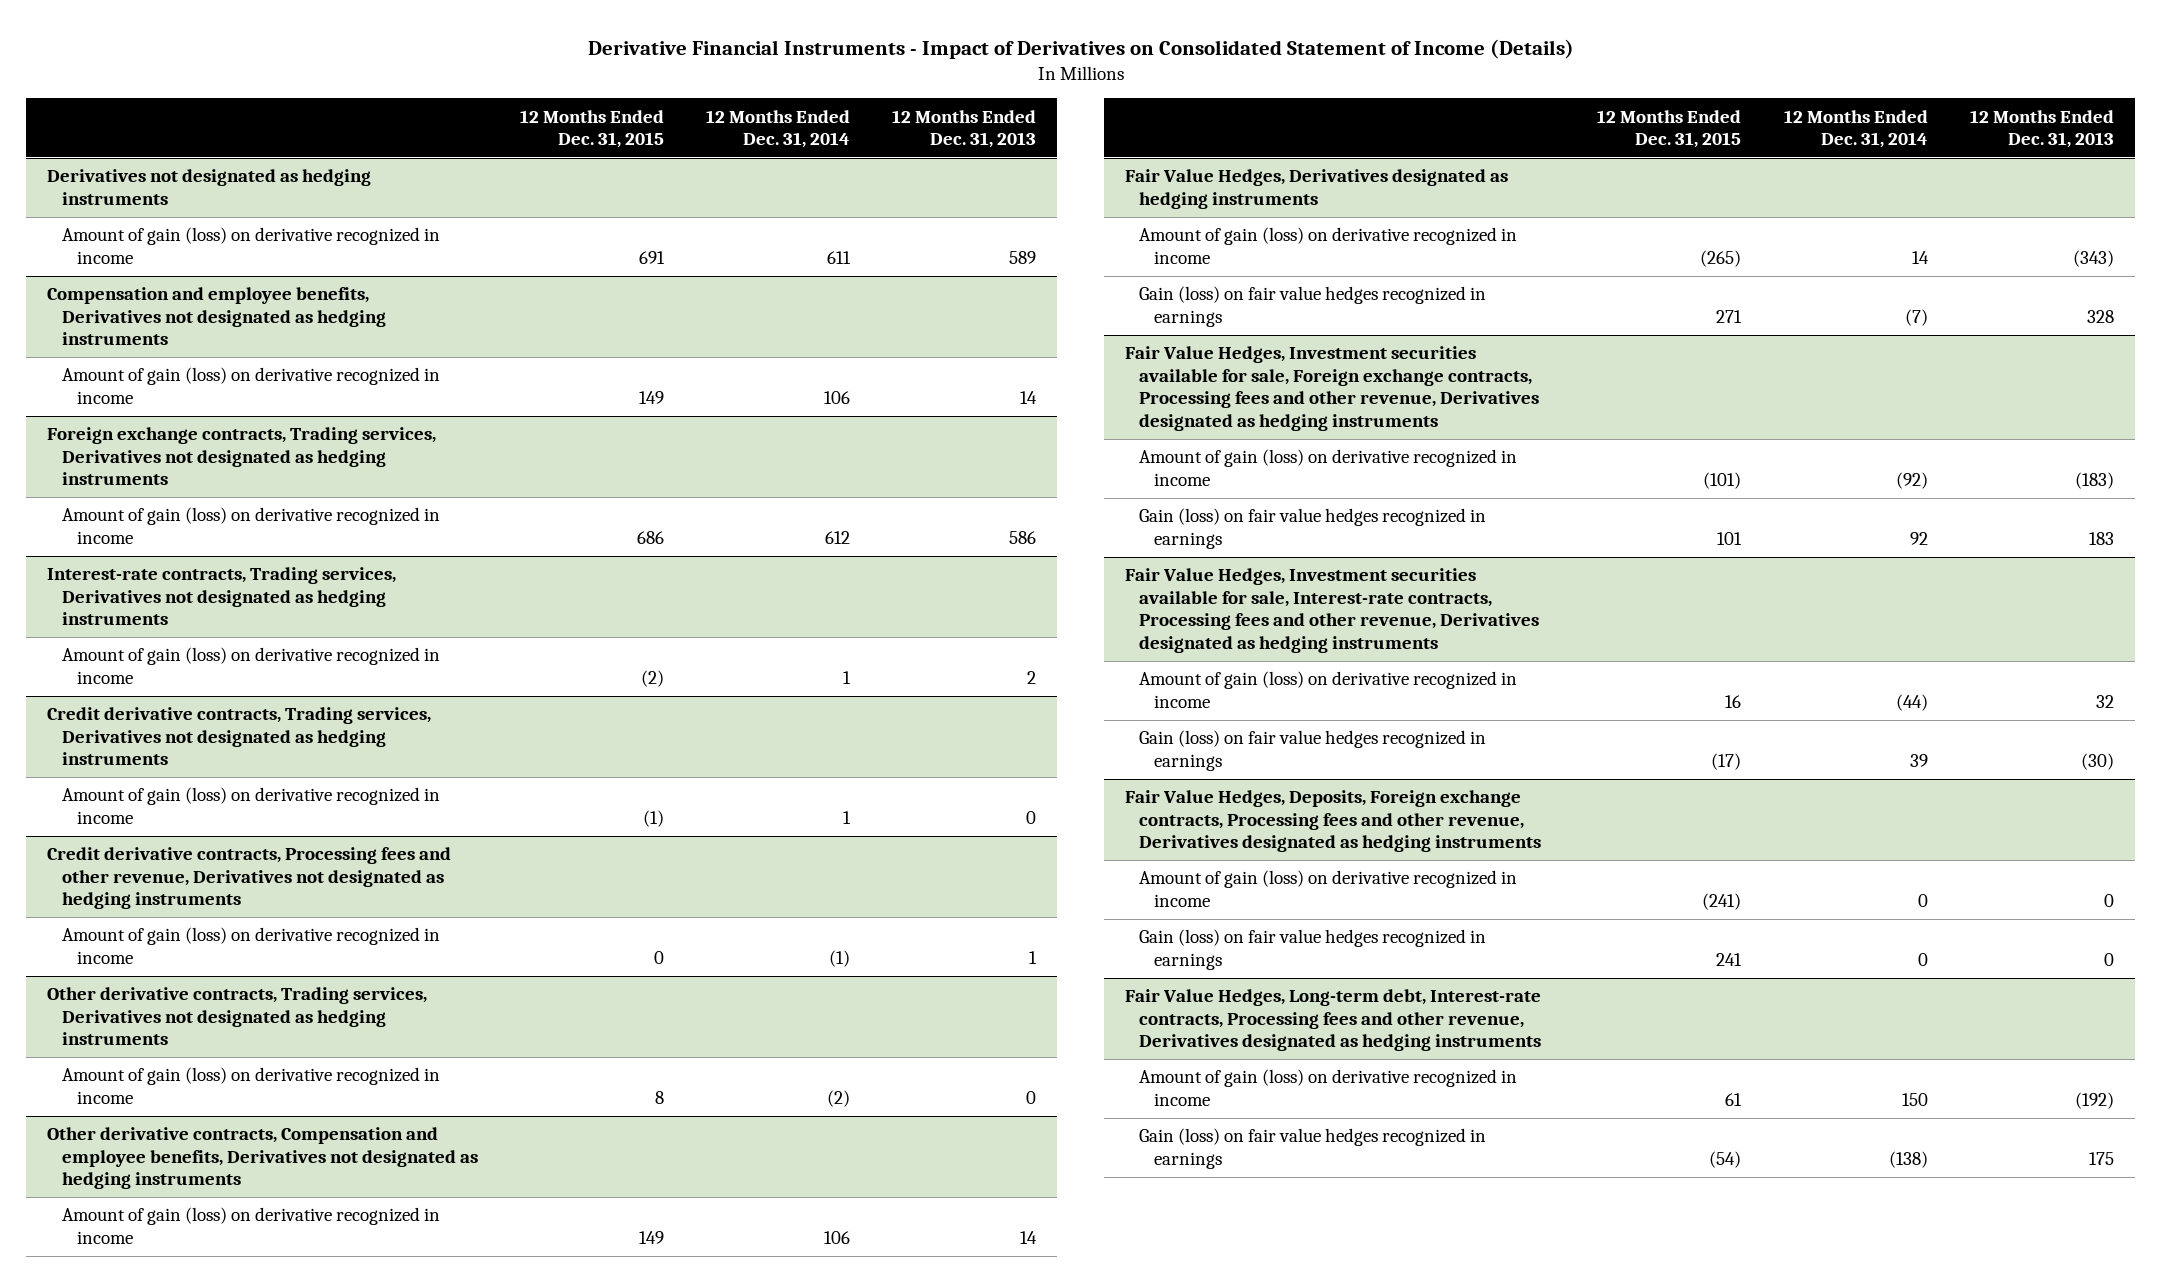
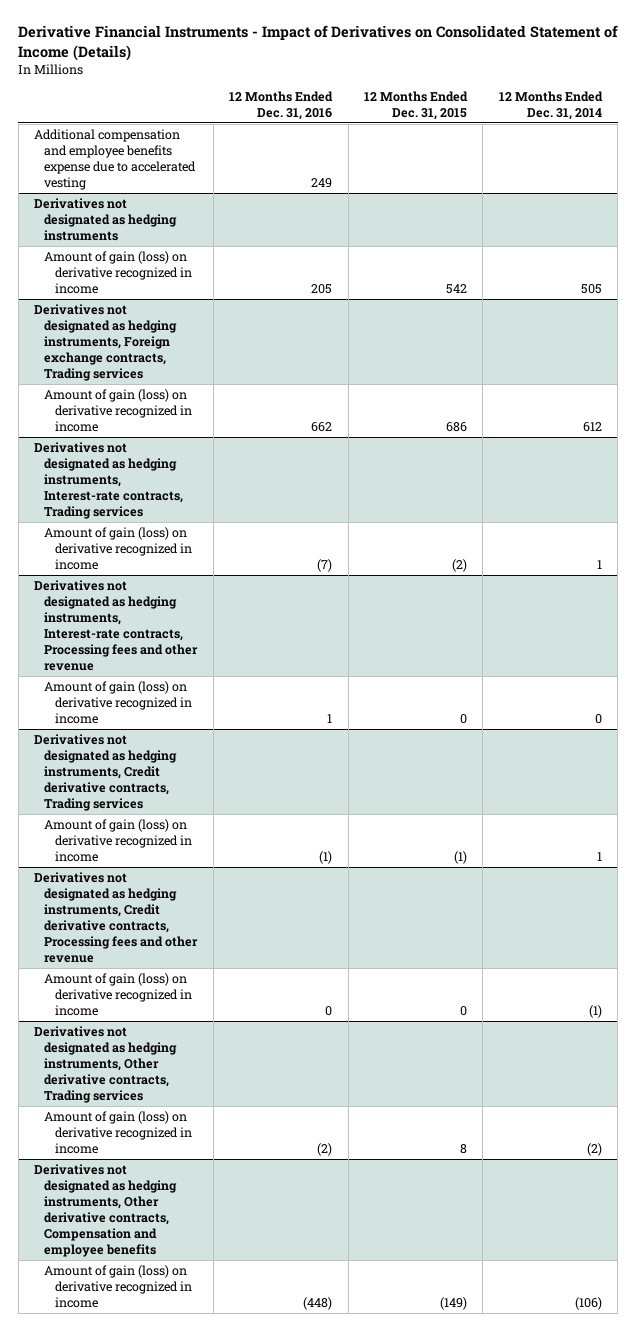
- | 12 Months Ended Dec. 31, 2015 | 12 Months Ended Dec. 31, 2014 | 12 Months Ended Dec. 31, 2013
+ | 12 Months Ended Dec. 31, 2016 | 12 Months Ended Dec. 31, 2015 | 12 Months Ended Dec. 31, 2014
+ Additional compensation and employee benefits expense due to accelerated vesting | 249 | |
@ Derivatives not designated as hedging instruments
- Amount of gain (loss) on derivative recognized in income | 691 | 611 | 589
- Compensation and employee benefits, Derivatives not designated as hedging instruments
- Amount of gain (loss) on derivative recognized in income | 149 | 106 | 14
- Foreign exchange contracts, Trading services, Derivatives not designated as hedging instruments
@ Derivatives not designated as hedging instruments
+ Amount of gain (loss) on derivative recognized in income | 205 | 542 | 505
+ Derivatives not designated as hedging instruments, Foreign exchange contracts, Trading services
- Interest-rate contracts, Trading services, Derivatives not designated as hedging instruments
+ Derivatives not designated as hedging instruments, Interest-rate contracts, Trading services
- Credit derivative contracts, Trading services, Derivatives not designated as hedging instruments
+ Derivatives not designated as hedging instruments, Interest-rate contracts, Processing fees and other revenue
+ Amount of gain (loss) on derivative recognized in income | 1 | 0 | 0
+ Derivatives not designated as hedging instruments, Credit derivative contracts, Trading services
- Credit derivative contracts, Processing fees and other revenue, Derivatives not designated as hedging instruments
+ Derivatives not designated as hedging instruments, Credit derivative contracts, Processing fees and other revenue
- Other derivative contracts, Trading services, Derivatives not designated as hedging instruments
+ Derivatives not designated as hedging instruments, Other derivative contracts, Trading services
- Other derivative contracts, Compensation and employee benefits, Derivatives not designated as hedging instruments
- Amount of gain (loss) on derivative recognized in income | 149 | 106 | 14
- Fair Value Hedges, Derivatives designated as hedging instruments
- Amount of gain (loss) on derivative recognized in income | (265) | 14 | (343)
- Gain (loss) on fair value hedges recognized in earnings | 271 | (7) | 328
- Fair Value Hedges, Investment securities available for sale, Foreign exchange contracts, Processing fees and other revenue, Derivatives designated as hedging instruments
- Amount of gain (loss) on derivative recognized in income | (101) | (92) | (183)
- Gain (loss) on fair value hedges recognized in earnings | 101 | 92 | 183
- Fair Value Hedges, Investment securities available for sale, Interest-rate contracts, Processing fees and other revenue, Derivatives designated as hedging instruments
- Amount of gain (loss) on derivative recognized in income | 16 | (44) | 32
- Gain (loss) on fair value hedges recognized in earnings | (17) | 39 | (30)
- Fair Value Hedges, Deposits, Foreign exchange contracts, Processing fees and other revenue, Derivatives designated as hedging instruments
- Amount of gain (loss) on derivative recognized in income | (241) | 0 | 0
- Gain (loss) on fair value hedges recognized in earnings | 241 | 0 | 0
- Fair Value Hedges, Long-term debt, Interest-rate contracts, Processing fees and other revenue, Derivatives designated as hedging instruments
- Amount of gain (loss) on derivative recognized in income | 61 | 150 | (192)
- Gain (loss) on fair value hedges recognized in earnings | (54) | (138) | 175
+ Derivatives not designated as hedging instruments, Other derivative contracts, Compensation and employee benefits
+ Amount of gain (loss) on derivative recognized in income | (448) | (149) | (106)

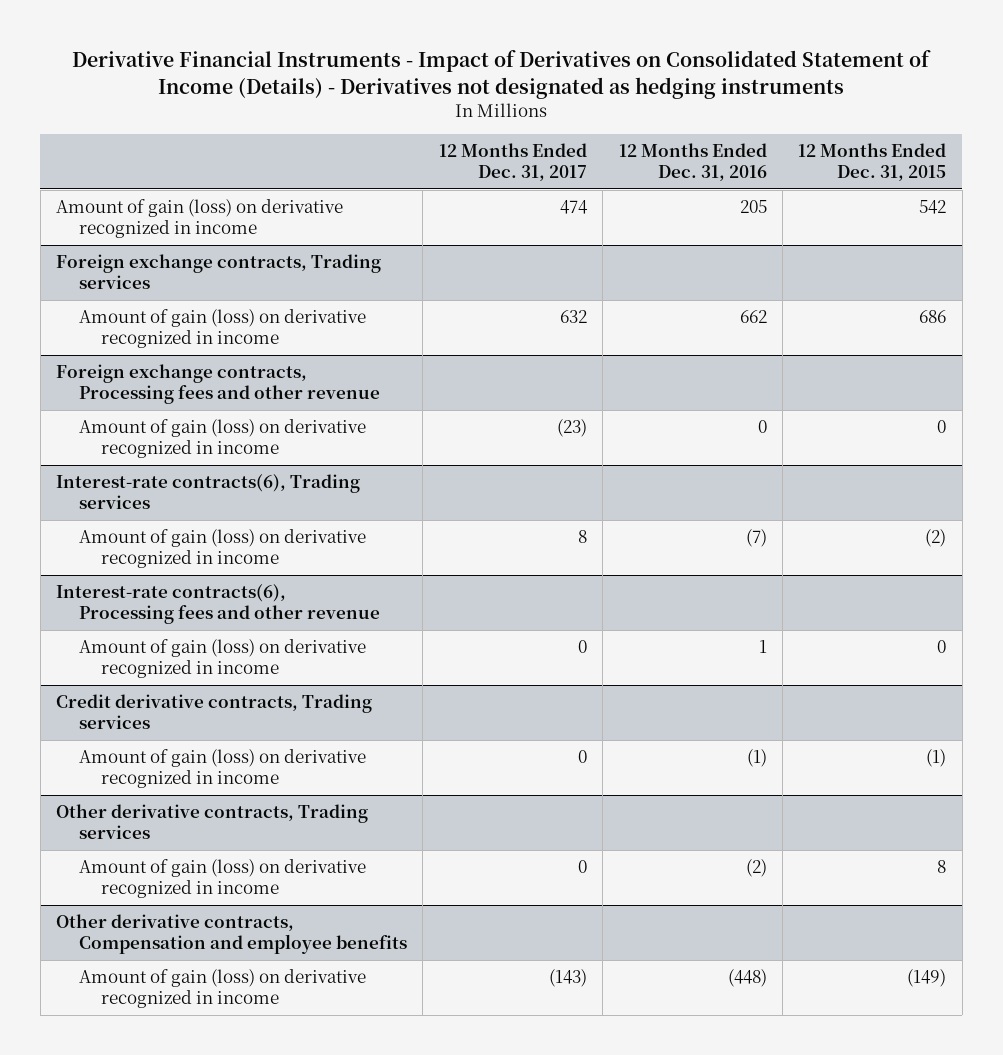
- Derivative Financial Instruments - Impact of Derivatives on Consolidated Statement of Income (Details)
+ Derivative Financial Instruments - Impact of Derivatives on Consolidated Statement of Income (Details) - Derivatives not designated as hedging instruments
- | 12 Months Ended Dec. 31, 2016 | 12 Months Ended Dec. 31, 2015 | 12 Months Ended Dec. 31, 2014
+ | 12 Months Ended Dec. 31, 2017 | 12 Months Ended Dec. 31, 2016 | 12 Months Ended Dec. 31, 2015
- Additional compensation and employee benefits expense due to accelerated vesting | 249 | |
- Derivatives not designated as hedging instruments
- Derivatives not designated as hedging instruments, Foreign exchange contracts, Trading services
+ Foreign exchange contracts, Trading services
- Derivatives not designated as hedging instruments, Interest-rate contracts, Trading services
+ Foreign exchange contracts, Processing fees and other revenue
+ Amount of gain (loss) on derivative recognized in income | (23) | 0 | 0
+ Interest-rate contracts(6), Trading services
- Derivatives not designated as hedging instruments, Interest-rate contracts, Processing fees and other revenue
+ Interest-rate contracts(6), Processing fees and other revenue
- Derivatives not designated as hedging instruments, Credit derivative contracts, Trading services
+ Credit derivative contracts, Trading services
- Derivatives not designated as hedging instruments, Credit derivative contracts, Processing fees and other revenue
- Amount of gain (loss) on derivative recognized in income | 0 | 0 | (1)
- Derivatives not designated as hedging instruments, Other derivative contracts, Trading services
+ Other derivative contracts, Trading services
- Derivatives not designated as hedging instruments, Other derivative contracts, Compensation and employee benefits
+ Other derivative contracts, Compensation and employee benefits

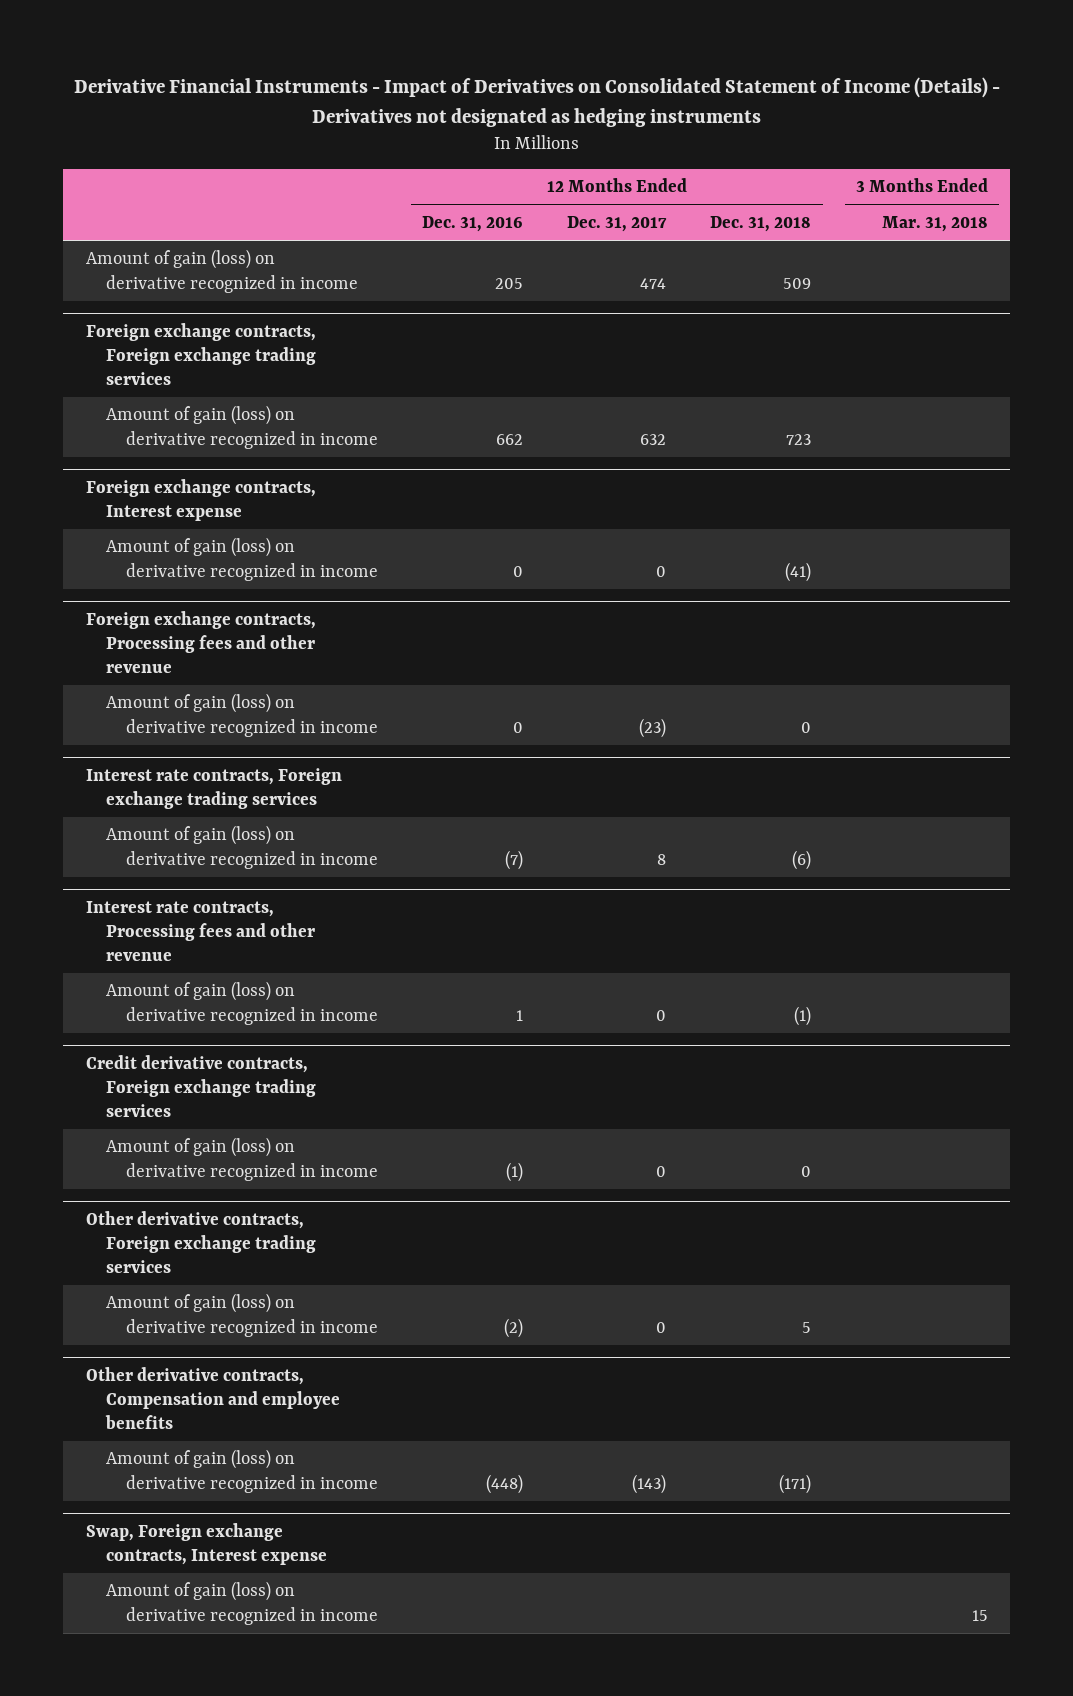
- | 12 Months Ended Dec. 31, 2017 | 12 Months Ended Dec. 31, 2016 | 12 Months Ended Dec. 31, 2015
+ | 12 Months Ended Dec. 31, 2016 | 12 Months Ended Dec. 31, 2017 | 12 Months Ended Dec. 31, 2018 | 3 Months Ended Mar. 31, 2018
- Foreign exchange contracts, Trading services
+ Foreign exchange contracts, Foreign exchange trading services
+ Foreign exchange contracts, Interest expense
+ Amount of gain (loss) on derivative recognized in income | 0 | 0 | (41) |
- Interest-rate contracts(6), Trading services
+ Interest rate contracts, Foreign exchange trading services
- Interest-rate contracts(6), Processing fees and other revenue
+ Interest rate contracts, Processing fees and other revenue
- Credit derivative contracts, Trading services
+ Credit derivative contracts, Foreign exchange trading services
- Other derivative contracts, Trading services
+ Other derivative contracts, Foreign exchange trading services
+ Swap, Foreign exchange contracts, Interest expense
+ Amount of gain (loss) on derivative recognized in income | | | | 15

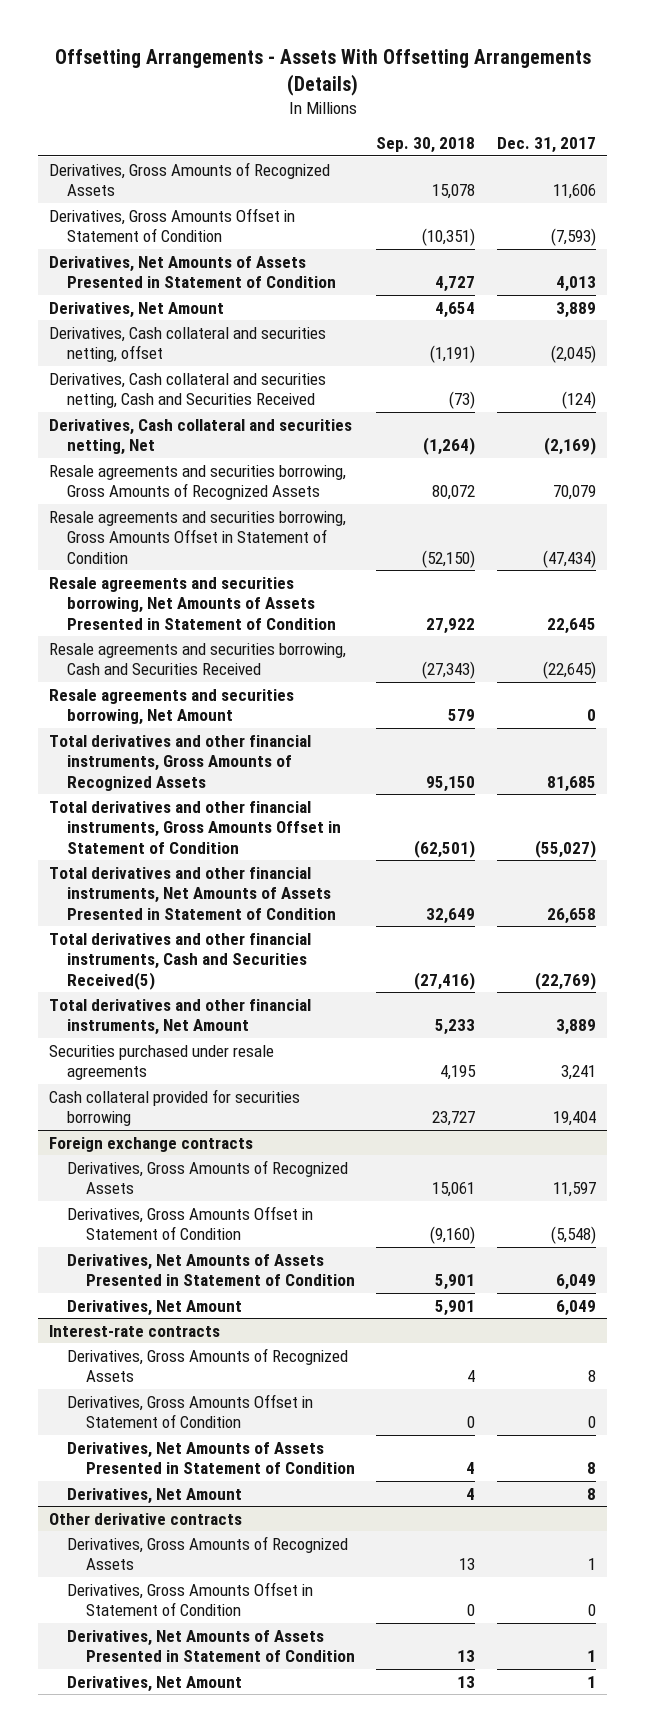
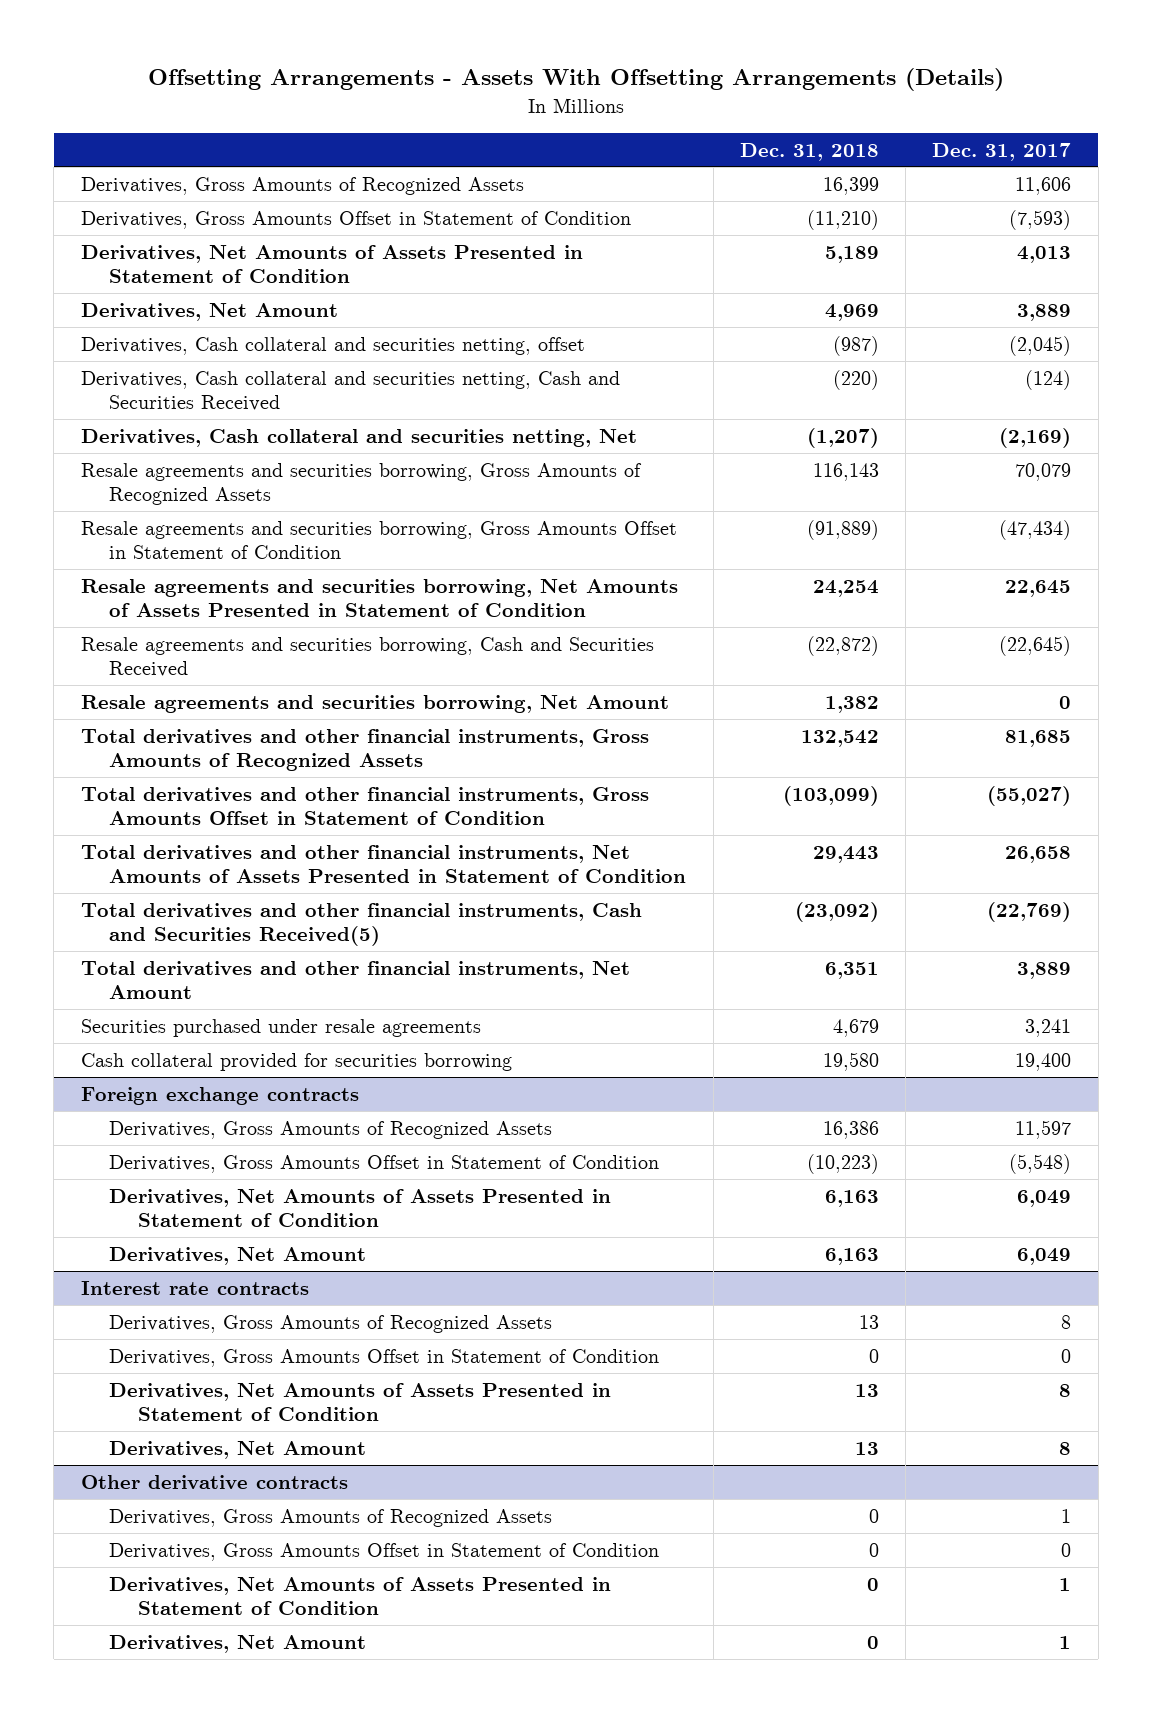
- | Sep. 30, 2018 | Dec. 31, 2017
+ | Dec. 31, 2018 | Dec. 31, 2017
- Cash collateral provided for securities borrowing | 23,727 | 19,404
+ Cash collateral provided for securities borrowing | 19,580 | 19,400
- Interest-rate contracts
+ Interest rate contracts

